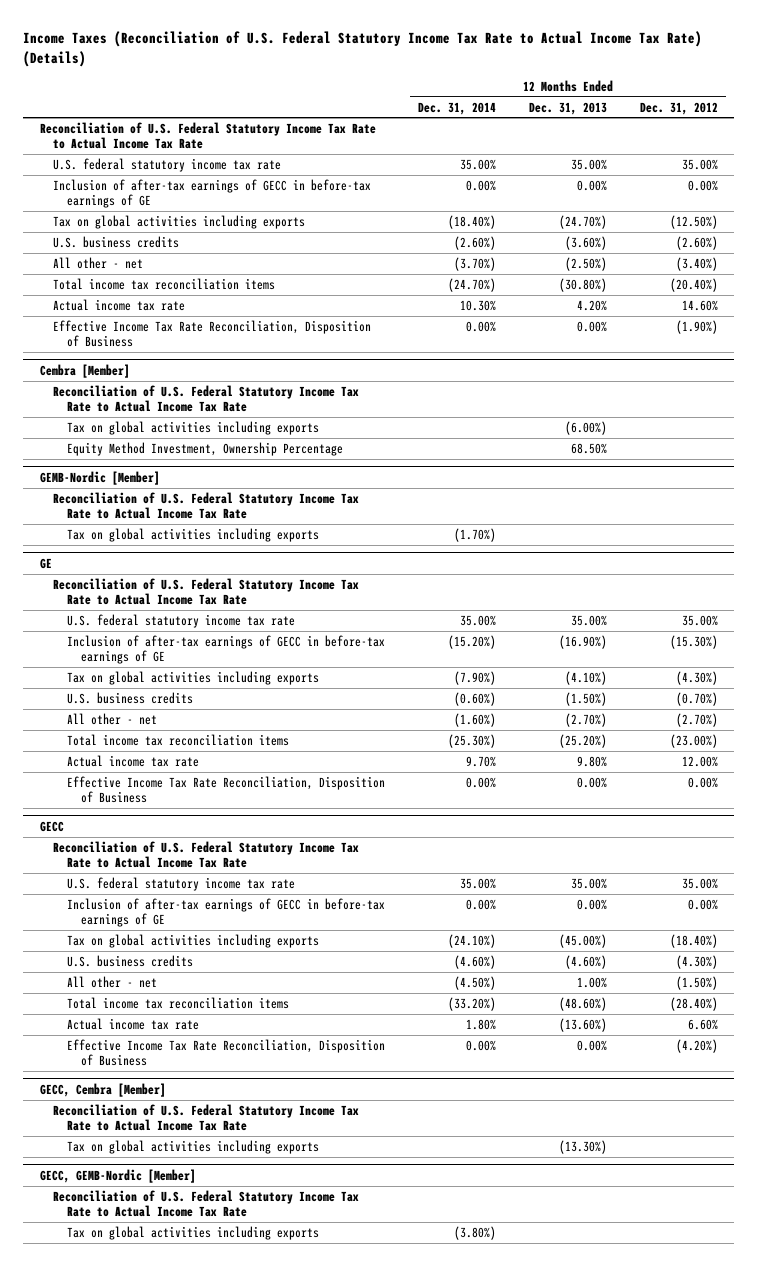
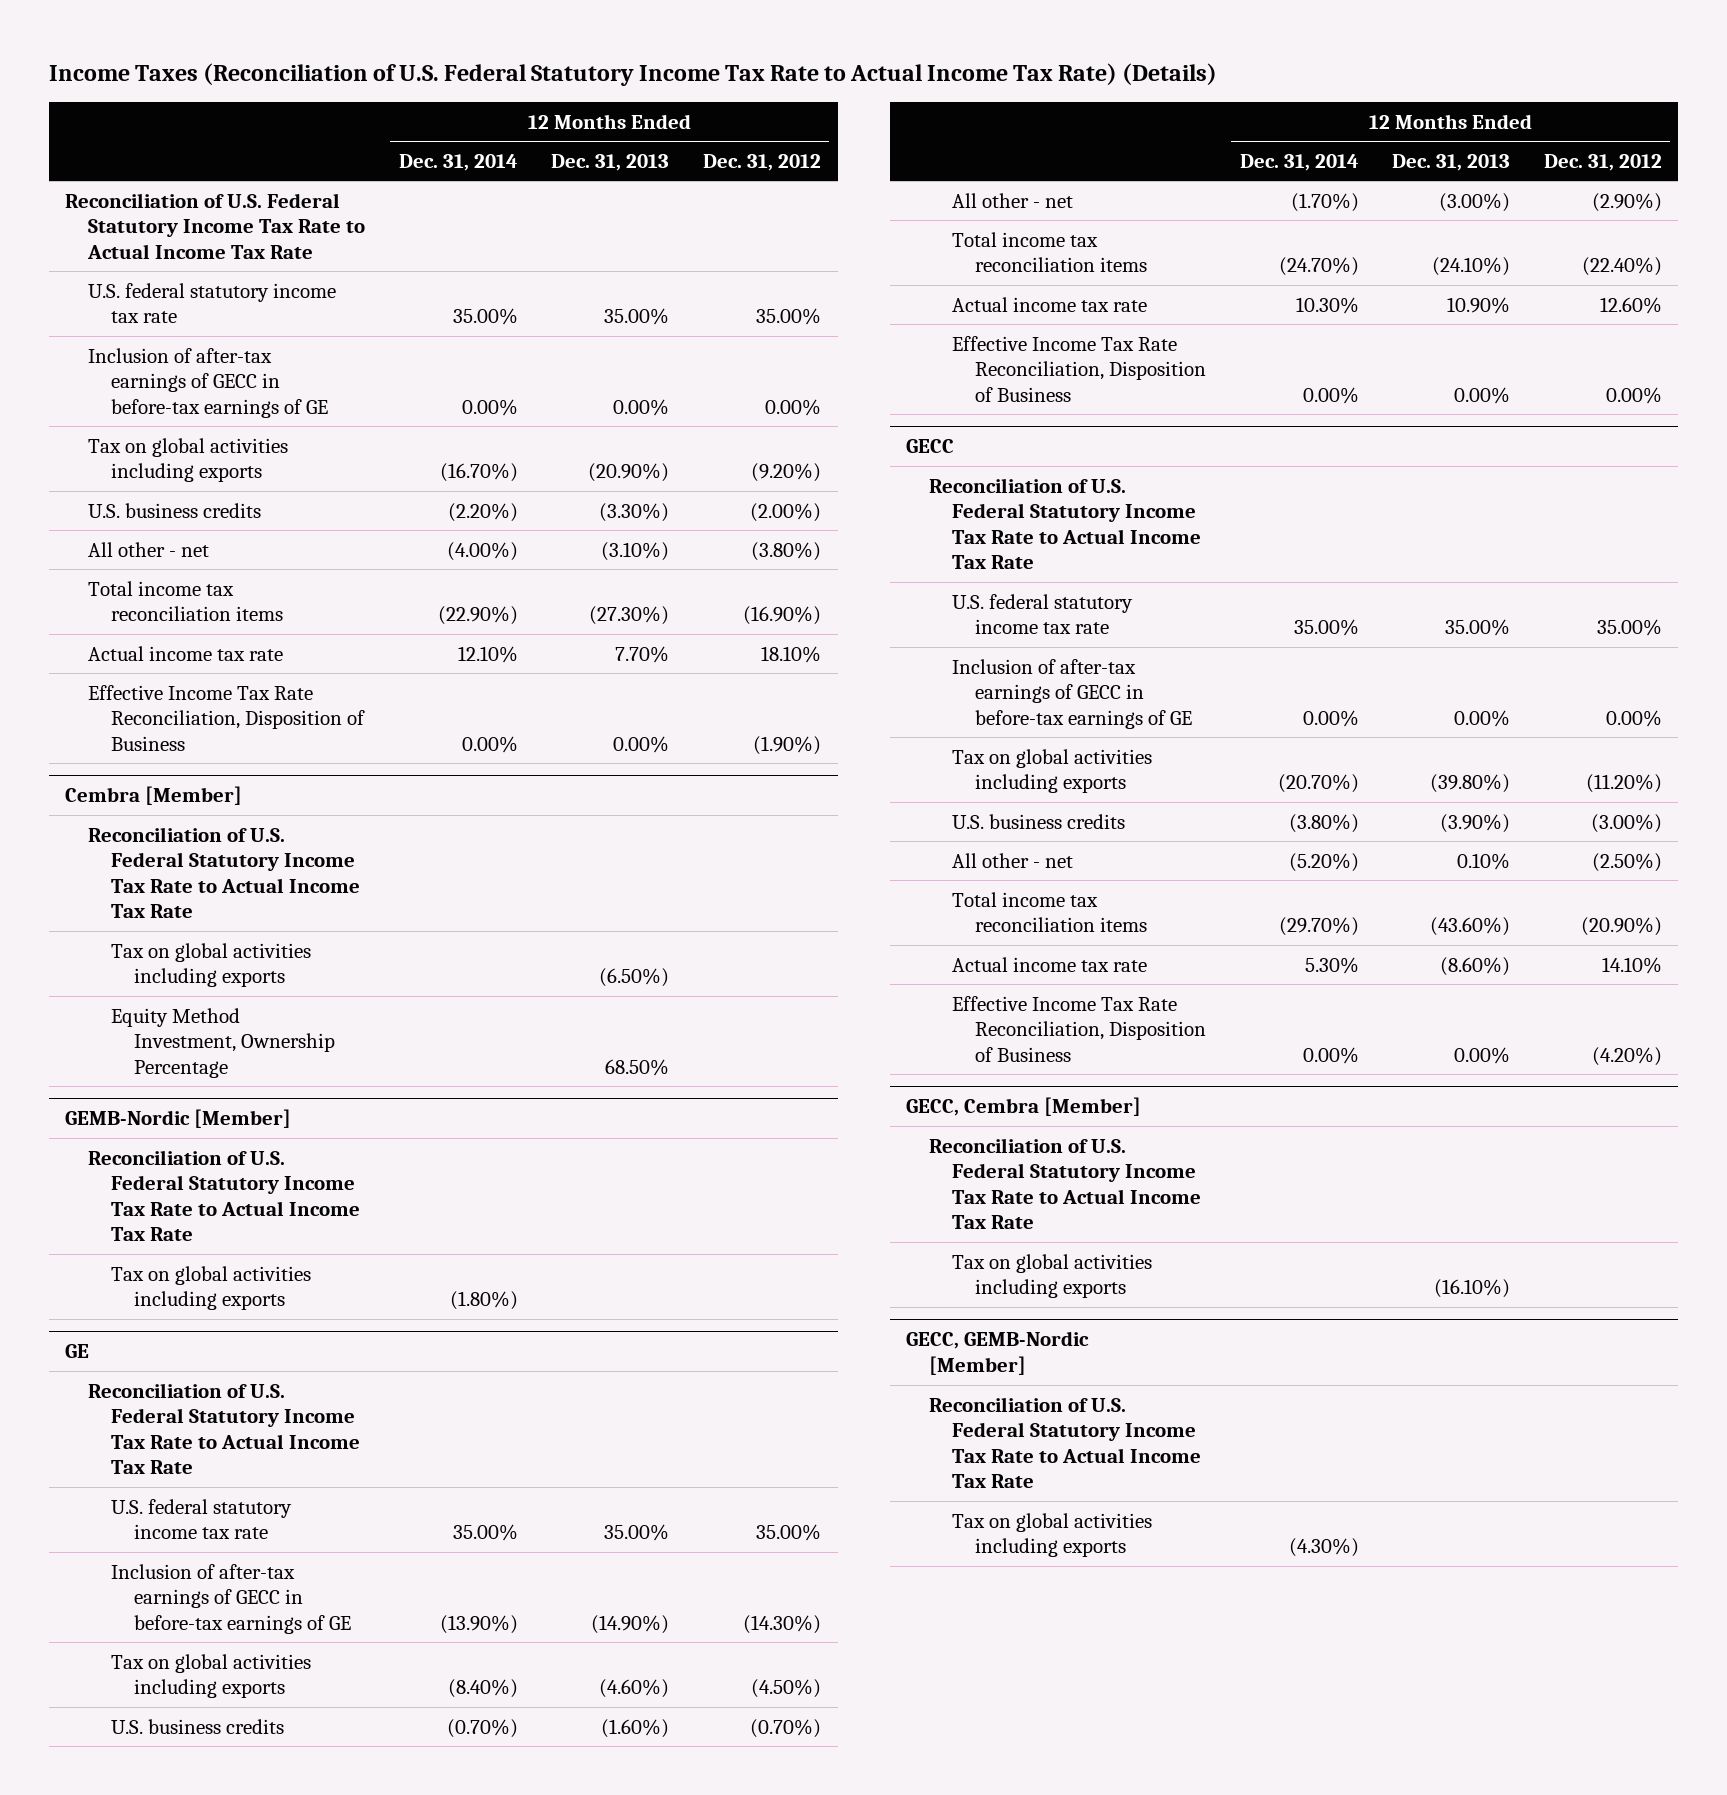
- Tax on global activities including exports | (18.40%) | (24.70%) | (12.50%)
- U.S. business credits | (2.60%) | (3.60%) | (2.60%)
- All other - net | (3.70%) | (2.50%) | (3.40%)
- Total income tax reconciliation items | (24.70%) | (30.80%) | (20.40%)
- Actual income tax rate | 10.30% | 4.20% | 14.60%
+ Tax on global activities including exports | (16.70%) | (20.90%) | (9.20%)
+ U.S. business credits | (2.20%) | (3.30%) | (2.00%)
+ All other - net | (4.00%) | (3.10%) | (3.80%)
+ Total income tax reconciliation items | (22.90%) | (27.30%) | (16.90%)
+ Actual income tax rate | 12.10% | 7.70% | 18.10%
@ Cembra [Member]
- Tax on global activities including exports | | (6.00%) |
+ Tax on global activities including exports | | (6.50%) |
@ GEMB-Nordic [Member]
- Tax on global activities including exports | (1.70%) | |
+ Tax on global activities including exports | (1.80%) | |
@ GE
- Inclusion of after-tax earnings of GECC in before-tax earnings of GE | (15.20%) | (16.90%) | (15.30%)
- Tax on global activities including exports | (7.90%) | (4.10%) | (4.30%)
- U.S. business credits | (0.60%) | (1.50%) | (0.70%)
- All other - net | (1.60%) | (2.70%) | (2.70%)
- Total income tax reconciliation items | (25.30%) | (25.20%) | (23.00%)
- Actual income tax rate | 9.70% | 9.80% | 12.00%
+ Inclusion of after-tax earnings of GECC in before-tax earnings of GE | (13.90%) | (14.90%) | (14.30%)
+ Tax on global activities including exports | (8.40%) | (4.60%) | (4.50%)
+ U.S. business credits | (0.70%) | (1.60%) | (0.70%)
+ All other - net | (1.70%) | (3.00%) | (2.90%)
+ Total income tax reconciliation items | (24.70%) | (24.10%) | (22.40%)
+ Actual income tax rate | 10.30% | 10.90% | 12.60%
@ GECC
- Tax on global activities including exports | (24.10%) | (45.00%) | (18.40%)
- U.S. business credits | (4.60%) | (4.60%) | (4.30%)
- All other - net | (4.50%) | 1.00% | (1.50%)
- Total income tax reconciliation items | (33.20%) | (48.60%) | (28.40%)
- Actual income tax rate | 1.80% | (13.60%) | 6.60%
+ Tax on global activities including exports | (20.70%) | (39.80%) | (11.20%)
+ U.S. business credits | (3.80%) | (3.90%) | (3.00%)
+ All other - net | (5.20%) | 0.10% | (2.50%)
+ Total income tax reconciliation items | (29.70%) | (43.60%) | (20.90%)
+ Actual income tax rate | 5.30% | (8.60%) | 14.10%
@ GECC, Cembra [Member]
- Tax on global activities including exports | | (13.30%) |
+ Tax on global activities including exports | | (16.10%) |
@ GECC, GEMB-Nordic [Member]
- Tax on global activities including exports | (3.80%) | |
+ Tax on global activities including exports | (4.30%) | |

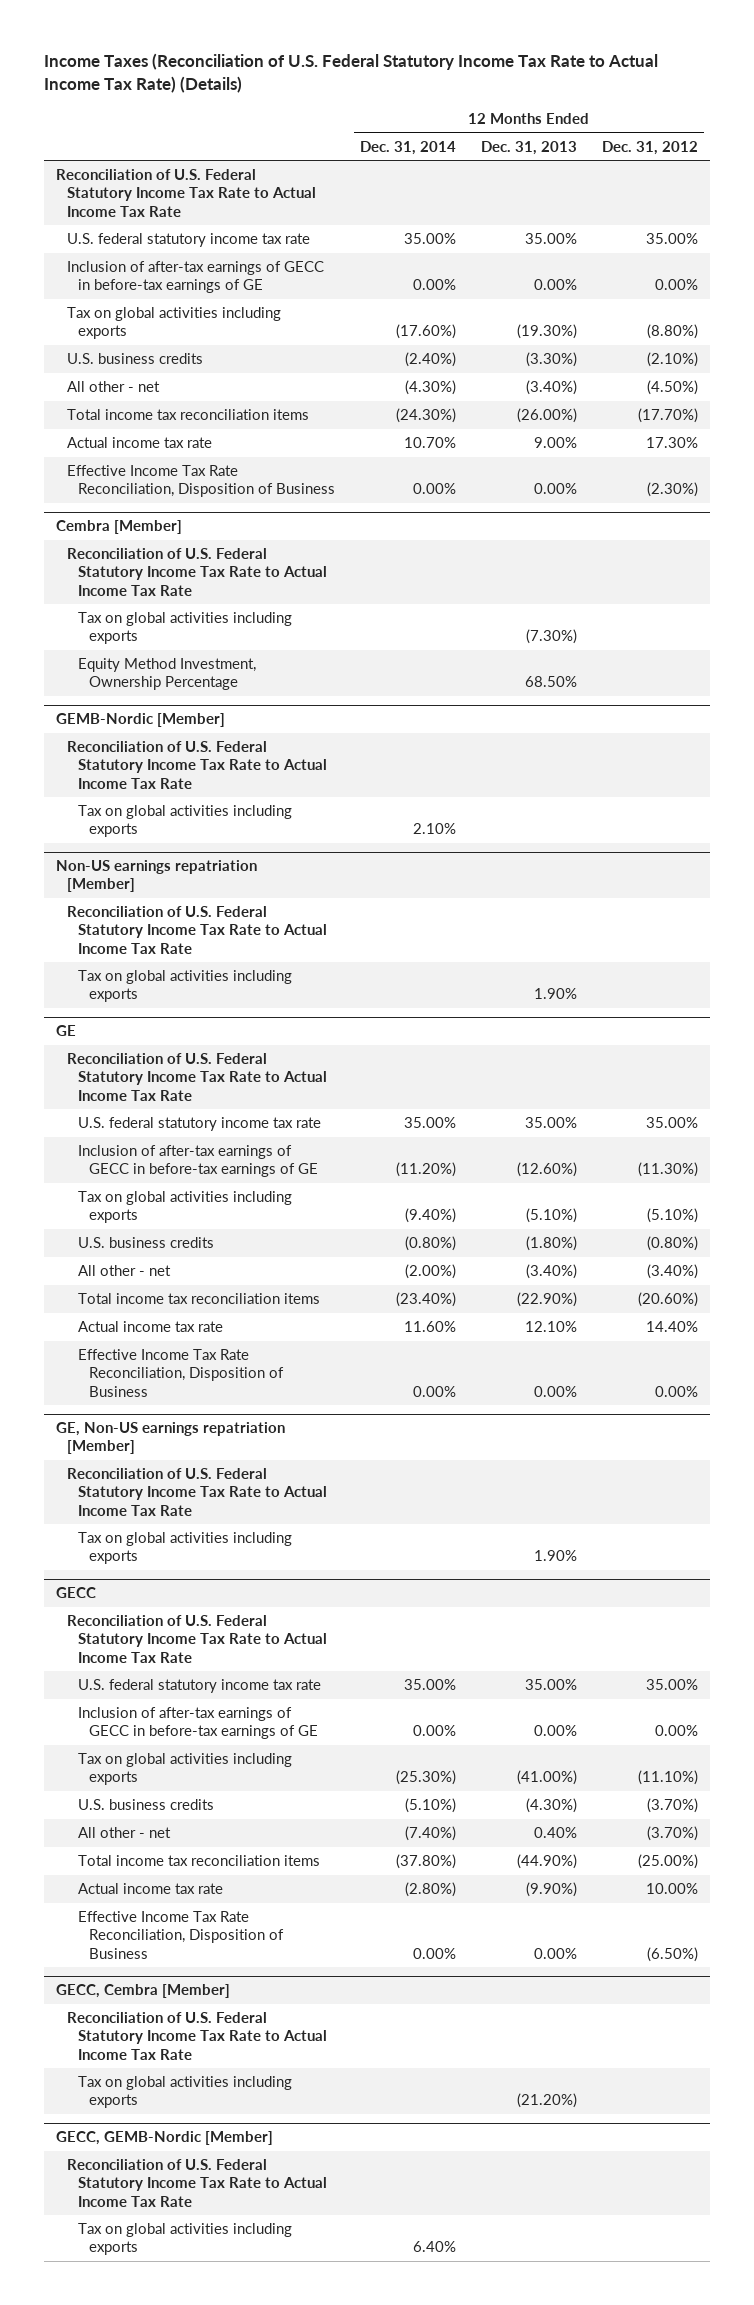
- Tax on global activities including exports | (16.70%) | (20.90%) | (9.20%)
- U.S. business credits | (2.20%) | (3.30%) | (2.00%)
- All other - net | (4.00%) | (3.10%) | (3.80%)
- Total income tax reconciliation items | (22.90%) | (27.30%) | (16.90%)
- Actual income tax rate | 12.10% | 7.70% | 18.10%
- Effective Income Tax Rate Reconciliation, Disposition of Business | 0.00% | 0.00% | (1.90%)
+ Tax on global activities including exports | (17.60%) | (19.30%) | (8.80%)
+ U.S. business credits | (2.40%) | (3.30%) | (2.10%)
+ All other - net | (4.30%) | (3.40%) | (4.50%)
+ Total income tax reconciliation items | (24.30%) | (26.00%) | (17.70%)
+ Actual income tax rate | 10.70% | 9.00% | 17.30%
+ Effective Income Tax Rate Reconciliation, Disposition of Business | 0.00% | 0.00% | (2.30%)
@ Cembra [Member]
- Tax on global activities including exports | | (6.50%) |
+ Tax on global activities including exports | | (7.30%) |
@ GEMB-Nordic [Member]
- Tax on global activities including exports | (1.80%) | |
+ Tax on global activities including exports | 2.10% | |
+ Non-US earnings repatriation [Member]
+ Reconciliation of U.S. Federal Statutory Income Tax Rate to Actual Income Tax Rate
+ Tax on global activities including exports | | 1.90% |
@ GE
- Inclusion of after-tax earnings of GECC in before-tax earnings of GE | (13.90%) | (14.90%) | (14.30%)
- Tax on global activities including exports | (8.40%) | (4.60%) | (4.50%)
- U.S. business credits | (0.70%) | (1.60%) | (0.70%)
- All other - net | (1.70%) | (3.00%) | (2.90%)
- Total income tax reconciliation items | (24.70%) | (24.10%) | (22.40%)
- Actual income tax rate | 10.30% | 10.90% | 12.60%
+ Inclusion of after-tax earnings of GECC in before-tax earnings of GE | (11.20%) | (12.60%) | (11.30%)
+ Tax on global activities including exports | (9.40%) | (5.10%) | (5.10%)
+ U.S. business credits | (0.80%) | (1.80%) | (0.80%)
+ All other - net | (2.00%) | (3.40%) | (3.40%)
+ Total income tax reconciliation items | (23.40%) | (22.90%) | (20.60%)
+ Actual income tax rate | 11.60% | 12.10% | 14.40%
+ GE, Non-US earnings repatriation [Member]
+ Reconciliation of U.S. Federal Statutory Income Tax Rate to Actual Income Tax Rate
+ Tax on global activities including exports | | 1.90% |
@ GECC
- Tax on global activities including exports | (20.70%) | (39.80%) | (11.20%)
- U.S. business credits | (3.80%) | (3.90%) | (3.00%)
- All other - net | (5.20%) | 0.10% | (2.50%)
- Total income tax reconciliation items | (29.70%) | (43.60%) | (20.90%)
- Actual income tax rate | 5.30% | (8.60%) | 14.10%
- Effective Income Tax Rate Reconciliation, Disposition of Business | 0.00% | 0.00% | (4.20%)
+ Tax on global activities including exports | (25.30%) | (41.00%) | (11.10%)
+ U.S. business credits | (5.10%) | (4.30%) | (3.70%)
+ All other - net | (7.40%) | 0.40% | (3.70%)
+ Total income tax reconciliation items | (37.80%) | (44.90%) | (25.00%)
+ Actual income tax rate | (2.80%) | (9.90%) | 10.00%
+ Effective Income Tax Rate Reconciliation, Disposition of Business | 0.00% | 0.00% | (6.50%)
@ GECC, Cembra [Member]
- Tax on global activities including exports | | (16.10%) |
+ Tax on global activities including exports | | (21.20%) |
@ GECC, GEMB-Nordic [Member]
- Tax on global activities including exports | (4.30%) | |
+ Tax on global activities including exports | 6.40% | |

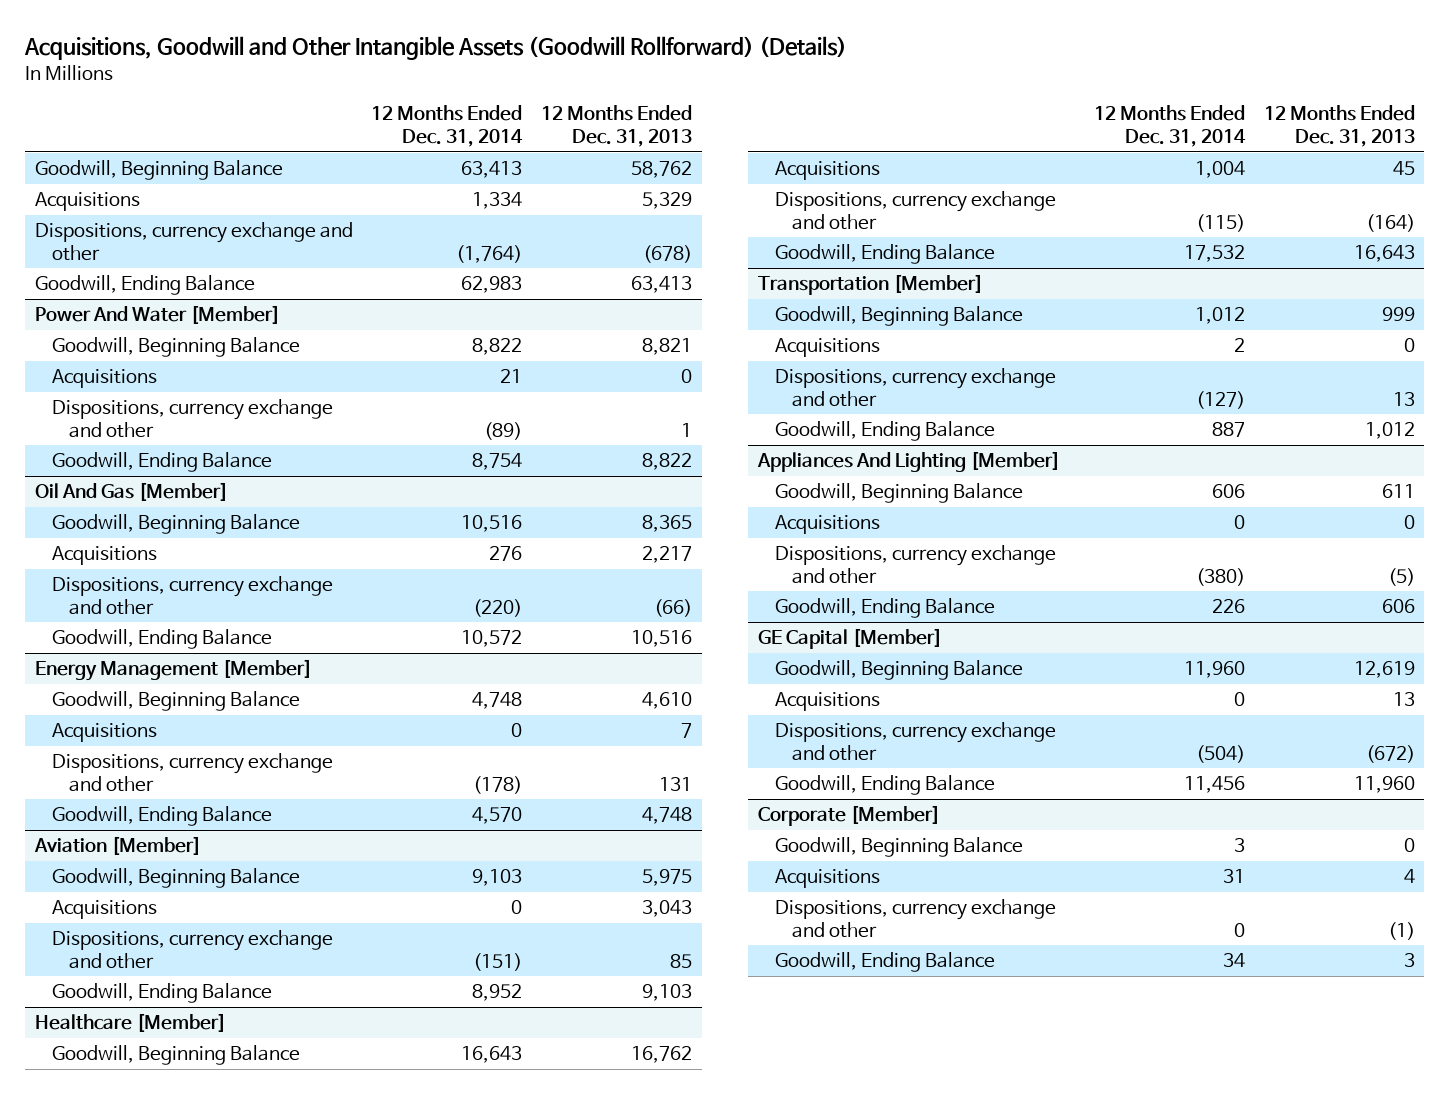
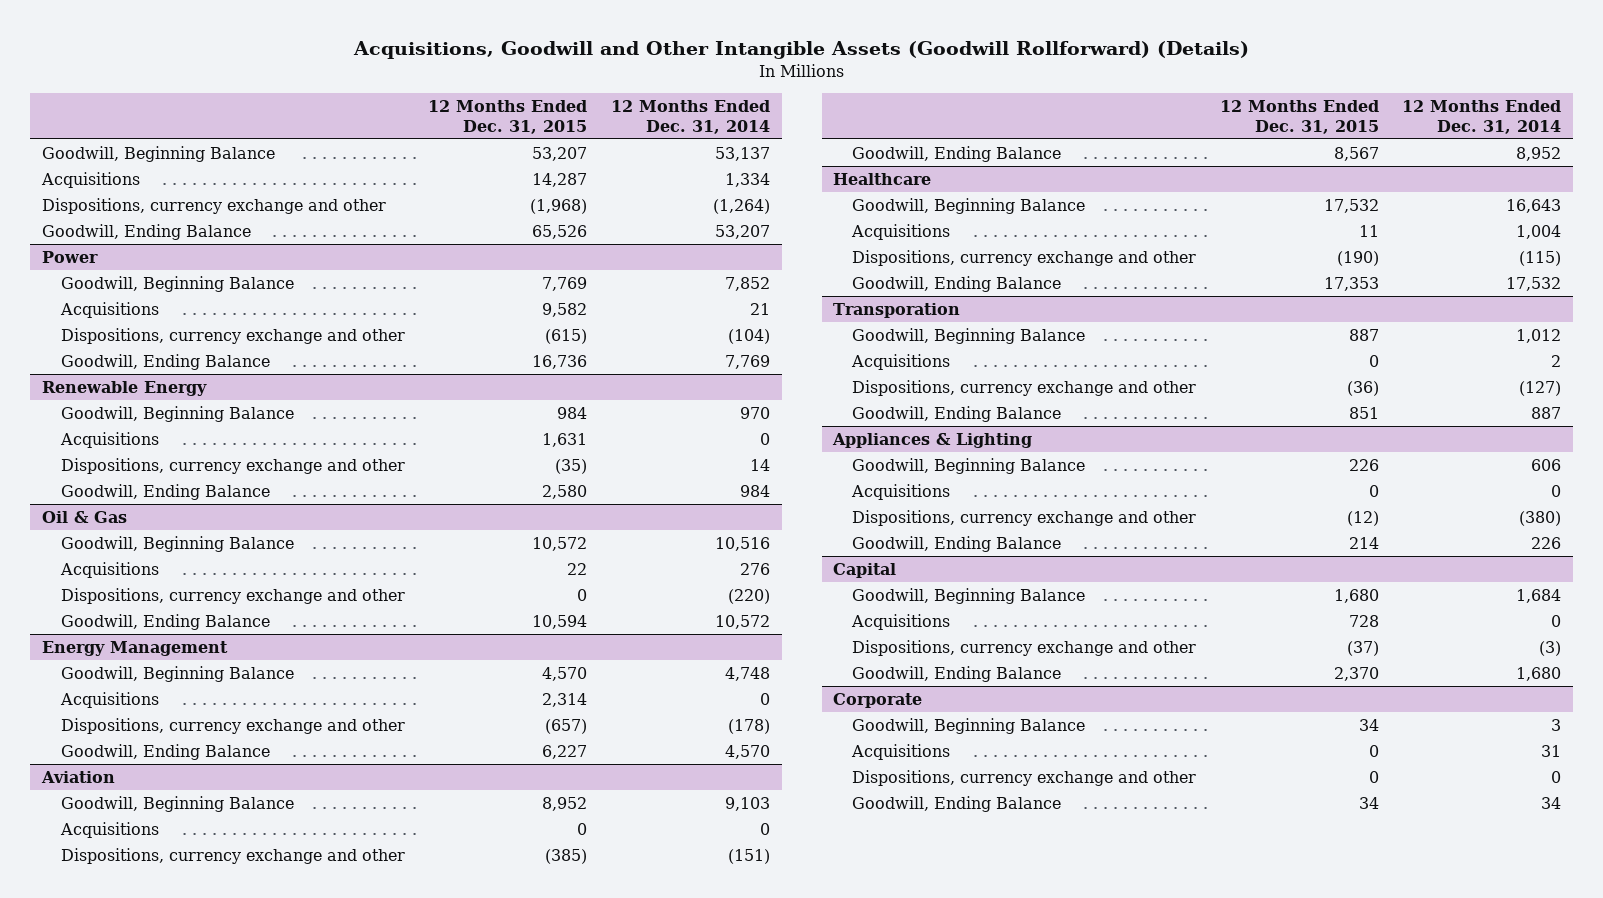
- | 12 Months Ended Dec. 31, 2014 | 12 Months Ended Dec. 31, 2013
+ | 12 Months Ended Dec. 31, 2015 | 12 Months Ended Dec. 31, 2014
- Goodwill, Beginning Balance | 63,413 | 58,762
+ Goodwill, Beginning Balance | 53,207 | 53,137
- Dispositions, currency exchange and other | (1,764) | (678)
- Goodwill, Ending Balance | 62,983 | 63,413
- Power And Water [Member]
- Goodwill, Beginning Balance | 8,822 | 8,821
+ Dispositions, currency exchange and other | (1,968) | (1,264)
+ Goodwill, Ending Balance | 65,526 | 53,207
+ Power
+ Goodwill, Beginning Balance | 7,769 | 7,852
- Dispositions, currency exchange and other | (89) | 1
- Goodwill, Ending Balance | 8,754 | 8,822
- Oil And Gas [Member]
+ Dispositions, currency exchange and other | (615) | (104)
+ Goodwill, Ending Balance | 16,736 | 7,769
+ Renewable Energy
+ Goodwill, Beginning Balance | 984 | 970
+ Acquisitions | 1,631 | 0
+ Dispositions, currency exchange and other | (35) | 14
+ Goodwill, Ending Balance | 2,580 | 984
+ Oil & Gas
- Energy Management [Member]
+ Energy Management
- Aviation [Member]
+ Aviation
- Healthcare [Member]
+ Healthcare
- Transportation [Member]
+ Transporation
- Appliances And Lighting [Member]
+ Appliances & Lighting
- GE Capital [Member]
- Goodwill, Beginning Balance | 11,960 | 12,619
+ Capital
+ Goodwill, Beginning Balance | 1,680 | 1,684
- Dispositions, currency exchange and other | (504) | (672)
- Goodwill, Ending Balance | 11,456 | 11,960
- Corporate [Member]
+ Dispositions, currency exchange and other | (37) | (3)
+ Goodwill, Ending Balance | 2,370 | 1,680
+ Corporate

